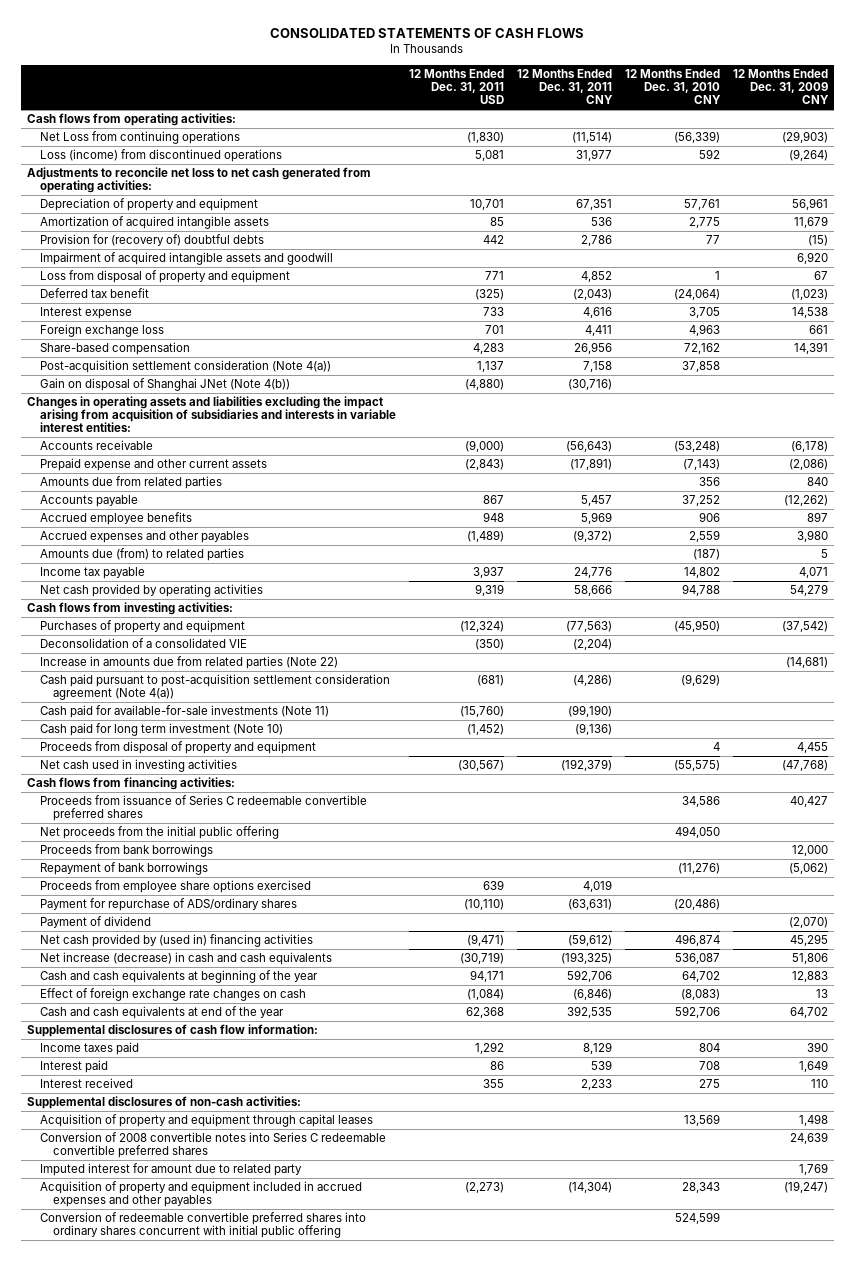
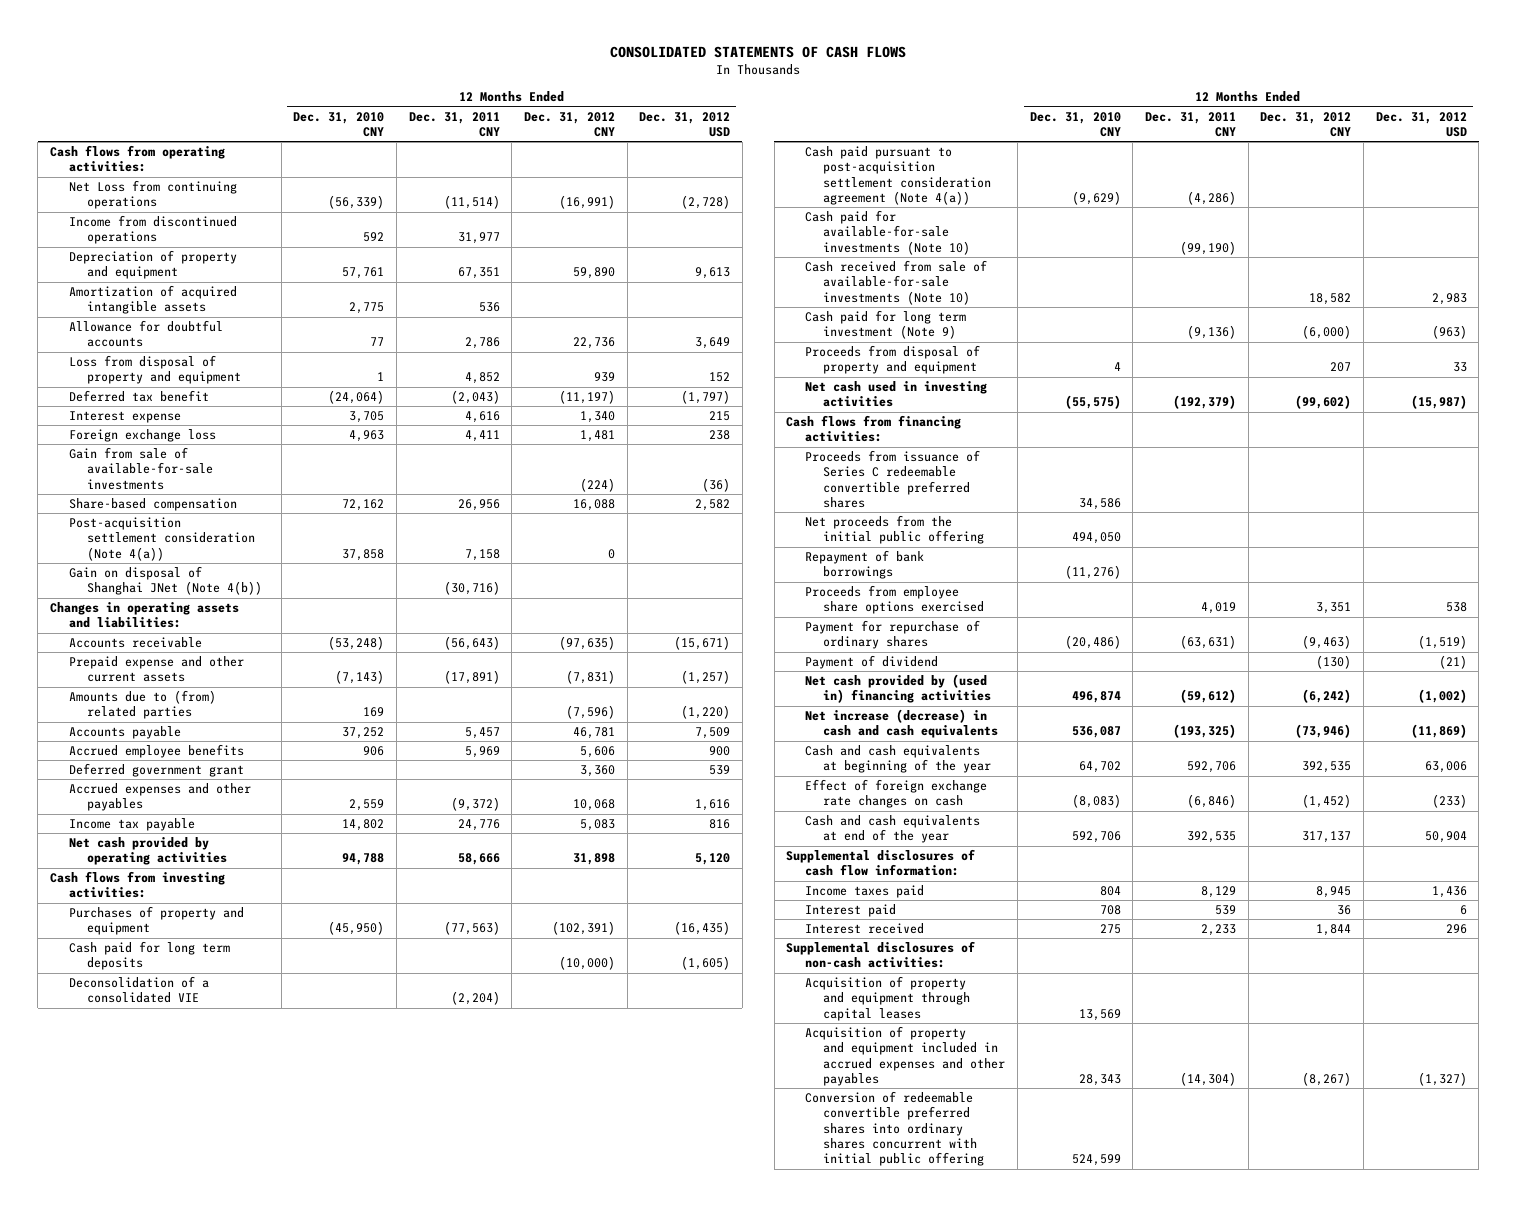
- | 12 Months Ended Dec. 31, 2011 USD | 12 Months Ended Dec. 31, 2011 CNY | 12 Months Ended Dec. 31, 2010 CNY | 12 Months Ended Dec. 31, 2009 CNY
+ | 12 Months Ended Dec. 31, 2010 CNY | 12 Months Ended Dec. 31, 2011 CNY | 12 Months Ended Dec. 31, 2012 CNY | 12 Months Ended Dec. 31, 2012 USD
- Loss (income) from discontinued operations | 5,081 | 31,977 | 592 | (9,264)
- Adjustments to reconcile net loss to net cash generated from operating activities:
+ Income from discontinued operations | 592 | 31,977 | |
- Provision for (recovery of) doubtful debts | 442 | 2,786 | 77 | (15)
- Impairment of acquired intangible assets and goodwill | | | | 6,920
+ Allowance for doubtful accounts | 77 | 2,786 | 22,736 | 3,649
+ Gain from sale of available-for-sale investments | | | (224) | (36)
- Changes in operating assets and liabilities excluding the impact arising from acquisition of subsidiaries and interests in variable interest entities:
+ Changes in operating assets and liabilities:
- Amounts due from related parties | | | 356 | 840
+ Amounts due to (from) related parties | 169 | | (7,596) | (1,220)
+ Deferred government grant | | | 3,360 | 539
- Amounts due (from) to related parties | | | (187) | 5
+ Cash paid for long term deposits | | | (10,000) | (1,605)
- Increase in amounts due from related parties (Note 22) | | | | (14,681)
- Cash paid for available-for-sale investments (Note 11) | (15,760) | (99,190) | |
- Cash paid for long term investment (Note 10) | (1,452) | (9,136) | |
+ Cash paid for available-for-sale investments (Note 10) | | (99,190) | |
+ Cash received from sale of available-for-sale investments (Note 10) | | | 18,582 | 2,983
+ Cash paid for long term investment (Note 9) | | (9,136) | (6,000) | (963)
- Proceeds from bank borrowings | | | | 12,000
- Payment for repurchase of ADS/ordinary shares | (10,110) | (63,631) | (20,486) |
+ Payment for repurchase of ordinary shares | (20,486) | (63,631) | (9,463) | (1,519)
- Conversion of 2008 convertible notes into Series C redeemable convertible preferred shares | | | | 24,639
- Imputed interest for amount due to related party | | | | 1,769

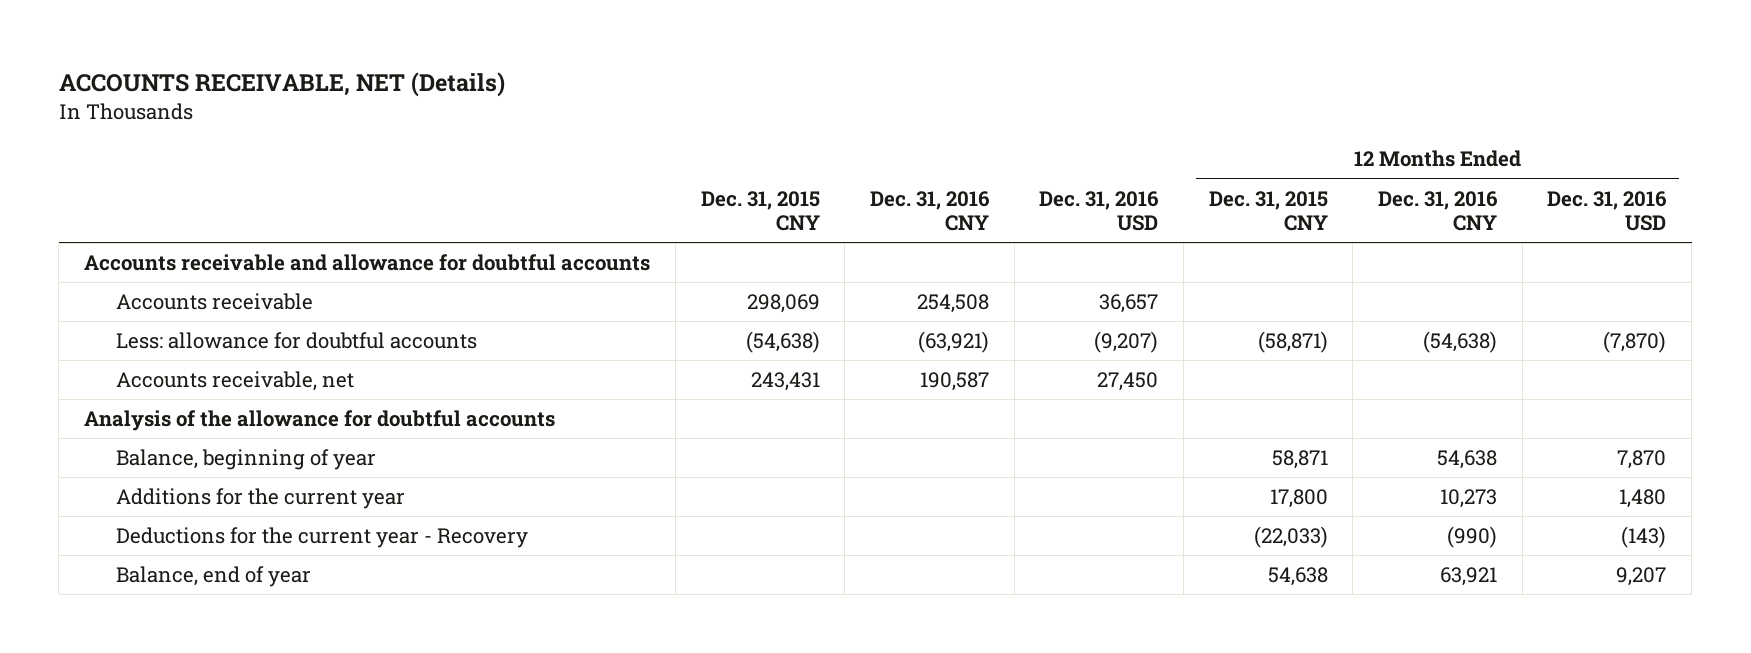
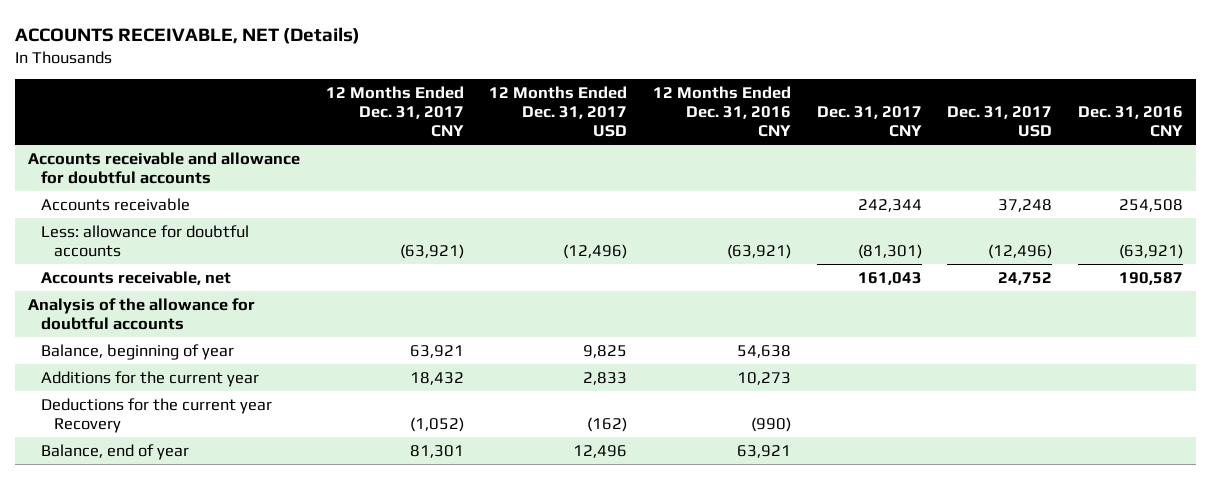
- | Dec. 31, 2015 CNY | Dec. 31, 2016 CNY | Dec. 31, 2016 USD | 12 Months Ended Dec. 31, 2015 CNY | 12 Months Ended Dec. 31, 2016 CNY | 12 Months Ended Dec. 31, 2016 USD
+ | 12 Months Ended Dec. 31, 2017 CNY | 12 Months Ended Dec. 31, 2017 USD | 12 Months Ended Dec. 31, 2016 CNY | Dec. 31, 2017 CNY | Dec. 31, 2017 USD | Dec. 31, 2016 CNY
- Less: allowance for doubtful accounts | (54,638) | (63,921) | (9,207) | (58,871) | (54,638) | (7,870)
+ Less: allowance for doubtful accounts | (63,921) | (12,496) | (63,921) | (81,301) | (12,496) | (63,921)
- Deductions for the current year - Recovery | | | | (22,033) | (990) | (143)
+ Deductions for the current year Recovery | (1,052) | (162) | (990) | | |

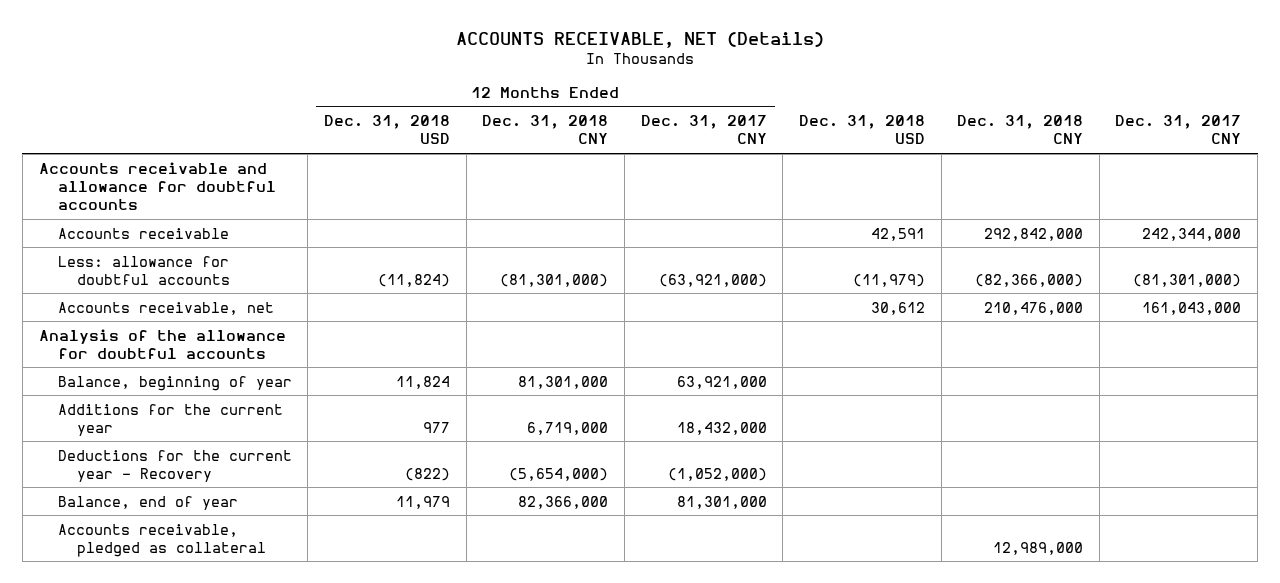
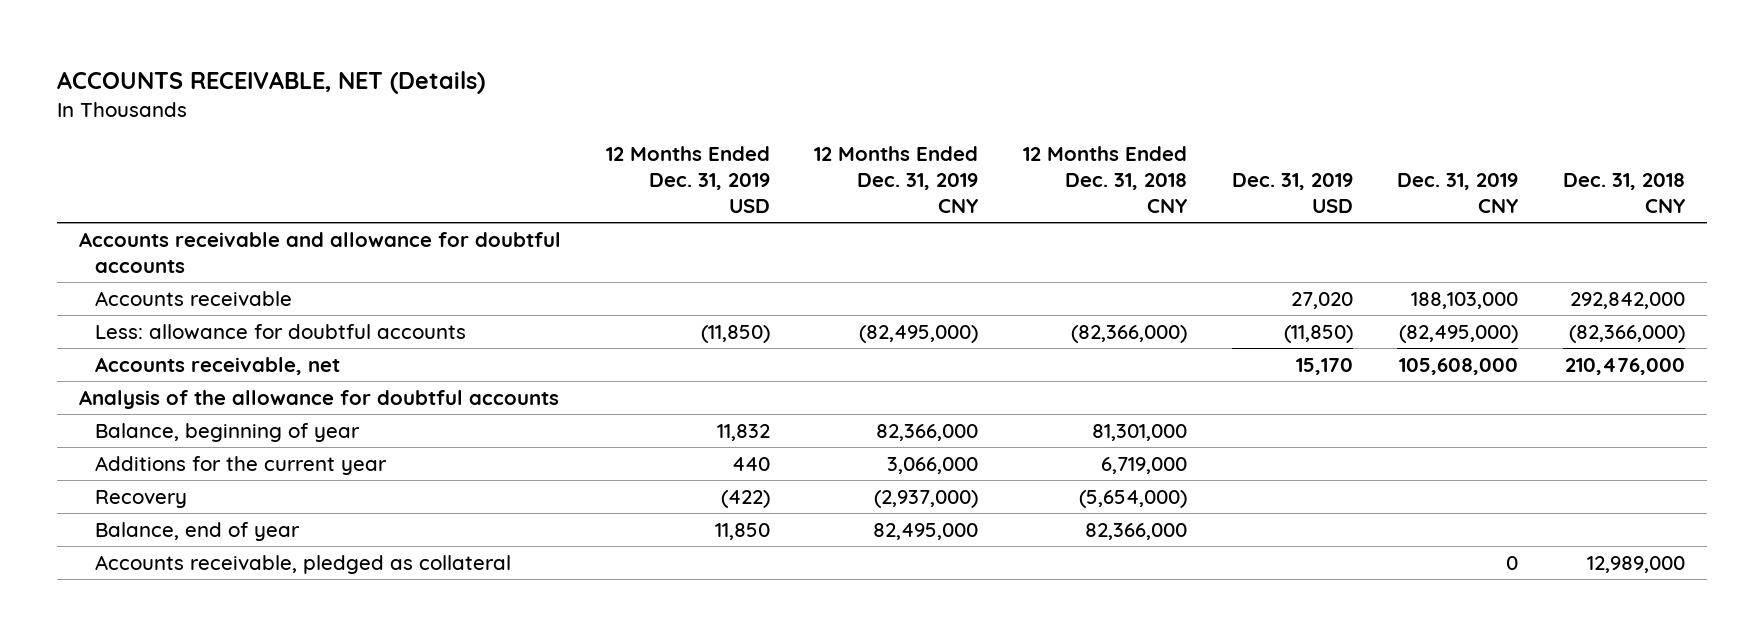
- | 12 Months Ended Dec. 31, 2018 USD | 12 Months Ended Dec. 31, 2018 CNY | 12 Months Ended Dec. 31, 2017 CNY | Dec. 31, 2018 USD | Dec. 31, 2018 CNY | Dec. 31, 2017 CNY
+ | 12 Months Ended Dec. 31, 2019 USD | 12 Months Ended Dec. 31, 2019 CNY | 12 Months Ended Dec. 31, 2018 CNY | Dec. 31, 2019 USD | Dec. 31, 2019 CNY | Dec. 31, 2018 CNY
- Less: allowance for doubtful accounts | (11,824) | (81,301,000) | (63,921,000) | (11,979) | (82,366,000) | (81,301,000)
+ Less: allowance for doubtful accounts | (11,850) | (82,495,000) | (82,366,000) | (11,850) | (82,495,000) | (82,366,000)
- Deductions for the current year - Recovery | (822) | (5,654,000) | (1,052,000) | | |
+ Recovery | (422) | (2,937,000) | (5,654,000) | | |

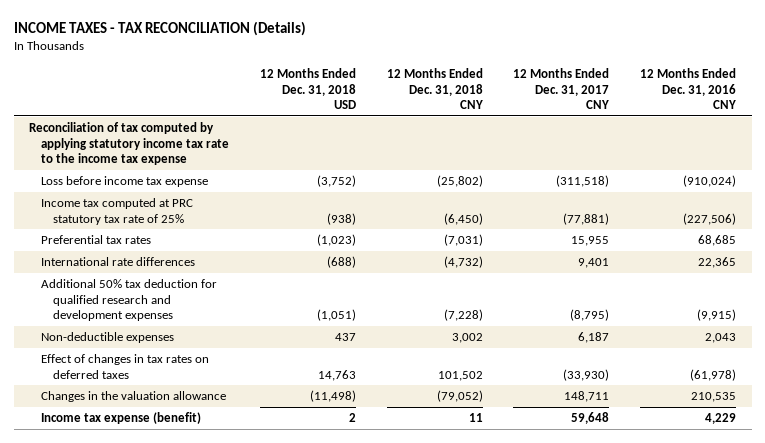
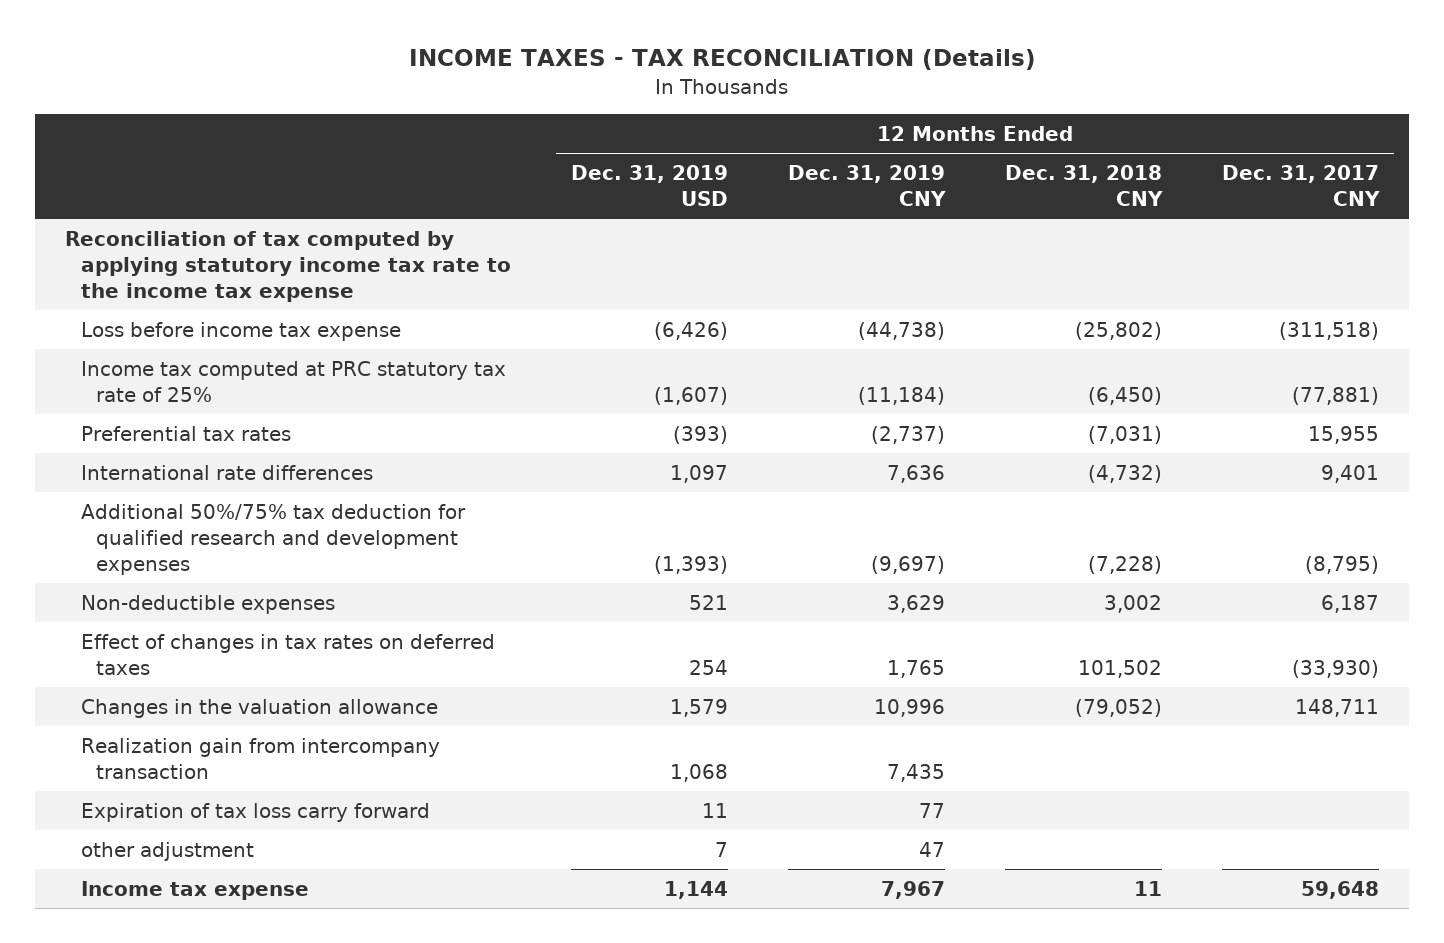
- | 12 Months Ended Dec. 31, 2018 USD | 12 Months Ended Dec. 31, 2018 CNY | 12 Months Ended Dec. 31, 2017 CNY | 12 Months Ended Dec. 31, 2016 CNY
+ | 12 Months Ended Dec. 31, 2019 USD | 12 Months Ended Dec. 31, 2019 CNY | 12 Months Ended Dec. 31, 2018 CNY | 12 Months Ended Dec. 31, 2017 CNY
- Additional 50% tax deduction for qualified research and development expenses | (1,051) | (7,228) | (8,795) | (9,915)
+ Additional 50%/75% tax deduction for qualified research and development expenses | (1,393) | (9,697) | (7,228) | (8,795)
- Income tax expense (benefit) | 2 | 11 | 59,648 | 4,229
+ Realization gain from intercompany transaction | 1,068 | 7,435 | |
+ Expiration of tax loss carry forward | 11 | 77 | |
+ other adjustment | 7 | 47 | |
+ Income tax expense | 1,144 | 7,967 | 11 | 59,648

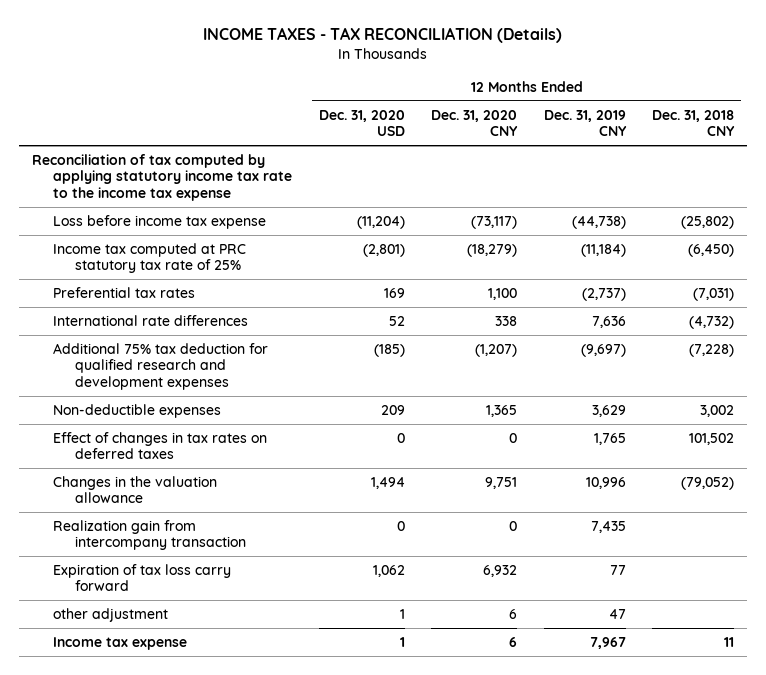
- | 12 Months Ended Dec. 31, 2019 USD | 12 Months Ended Dec. 31, 2019 CNY | 12 Months Ended Dec. 31, 2018 CNY | 12 Months Ended Dec. 31, 2017 CNY
+ | 12 Months Ended Dec. 31, 2020 USD | 12 Months Ended Dec. 31, 2020 CNY | 12 Months Ended Dec. 31, 2019 CNY | 12 Months Ended Dec. 31, 2018 CNY
- Additional 50%/75% tax deduction for qualified research and development expenses | (1,393) | (9,697) | (7,228) | (8,795)
+ Additional 75% tax deduction for qualified research and development expenses | (185) | (1,207) | (9,697) | (7,228)

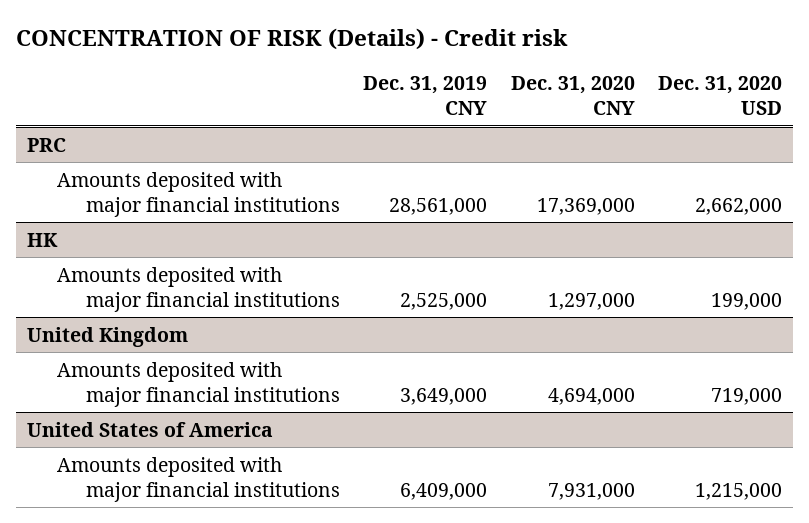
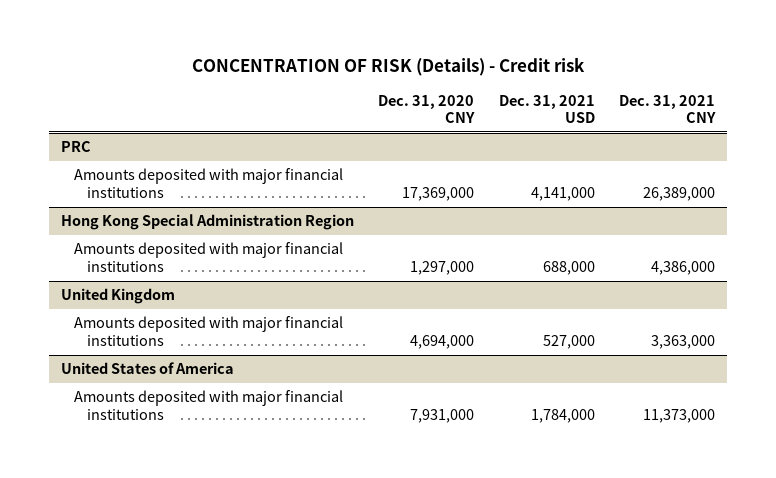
- | Dec. 31, 2019 CNY | Dec. 31, 2020 CNY | Dec. 31, 2020 USD
+ | Dec. 31, 2020 CNY | Dec. 31, 2021 USD | Dec. 31, 2021 CNY
- HK
+ Hong Kong Special Administration Region

